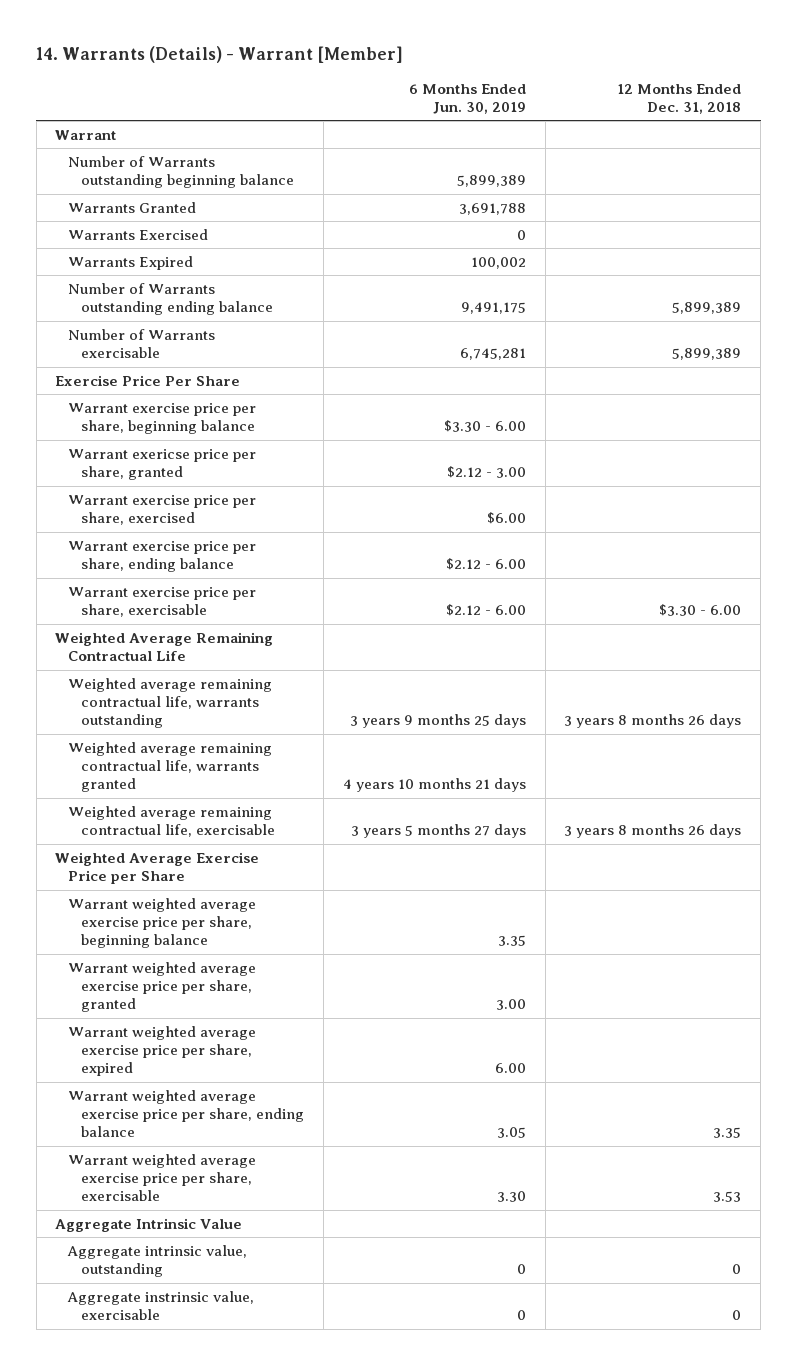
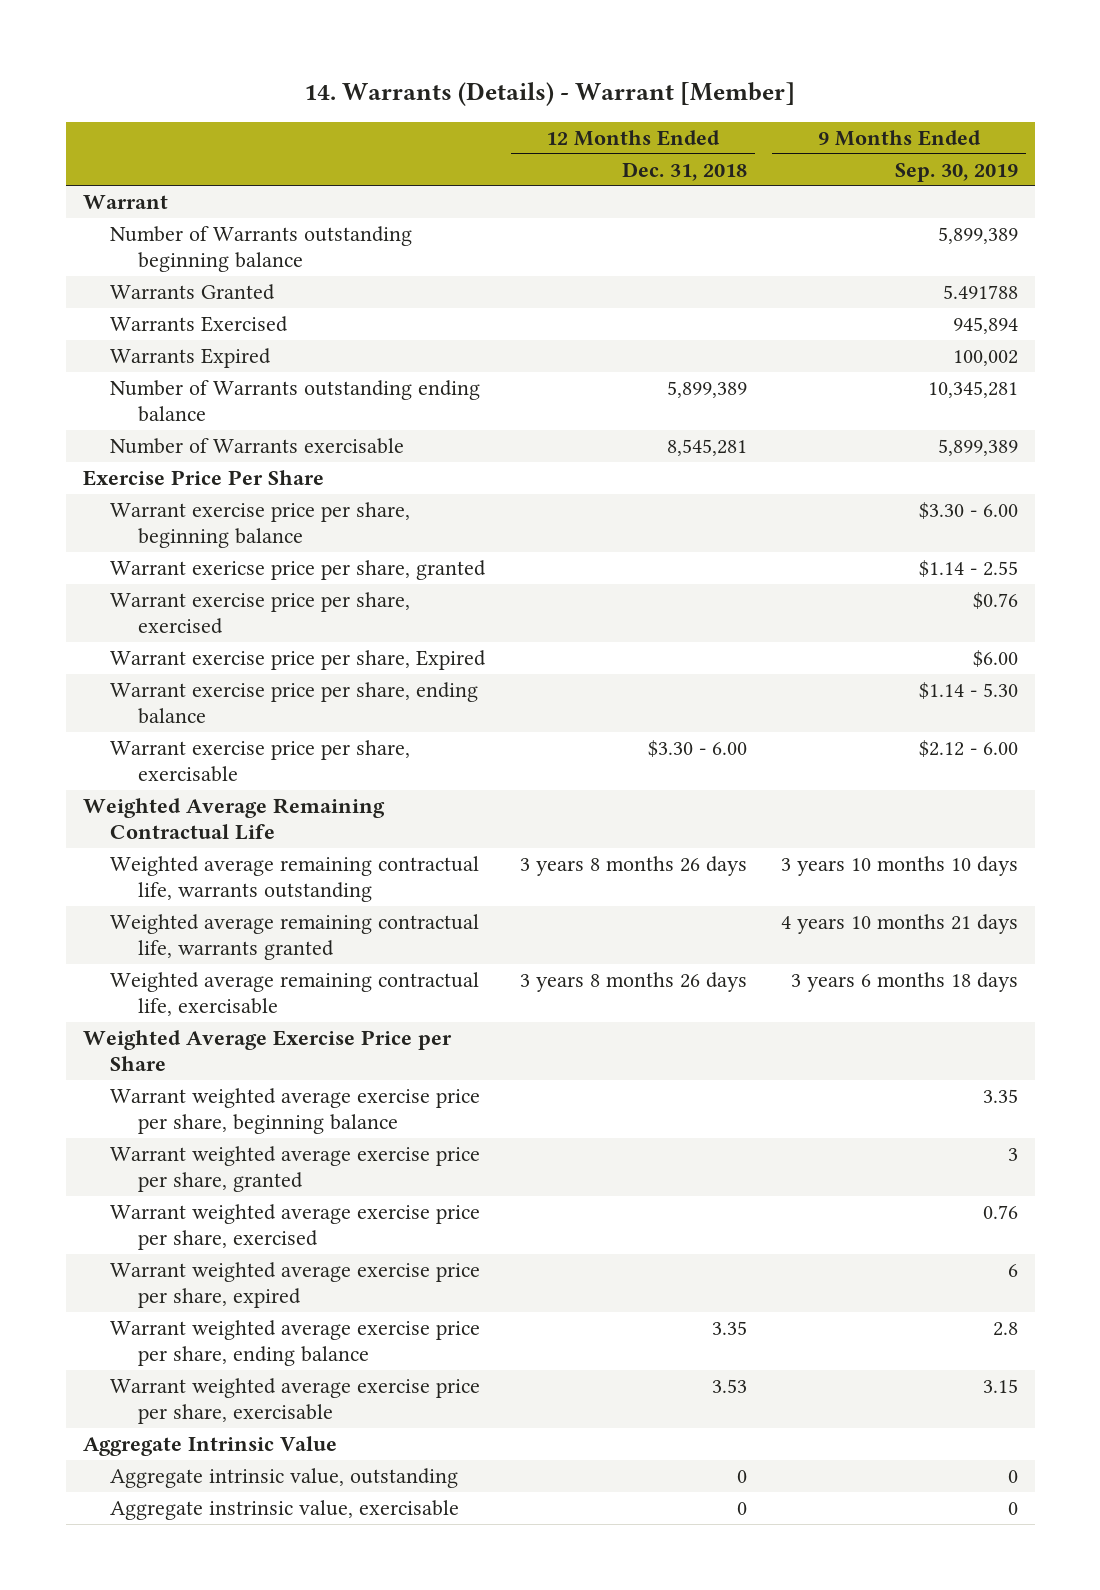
- | 6 Months Ended Jun. 30, 2019 | 12 Months Ended Dec. 31, 2018
+ | 12 Months Ended Dec. 31, 2018 | 9 Months Ended Sep. 30, 2019
- Number of Warrants exercisable | 6,745,281 | 5,899,389
+ Number of Warrants exercisable | 8,545,281 | 5,899,389
+ Warrant exercise price per share, Expired | | $6.00
+ Warrant weighted average exercise price per share, exercised | | 0.76

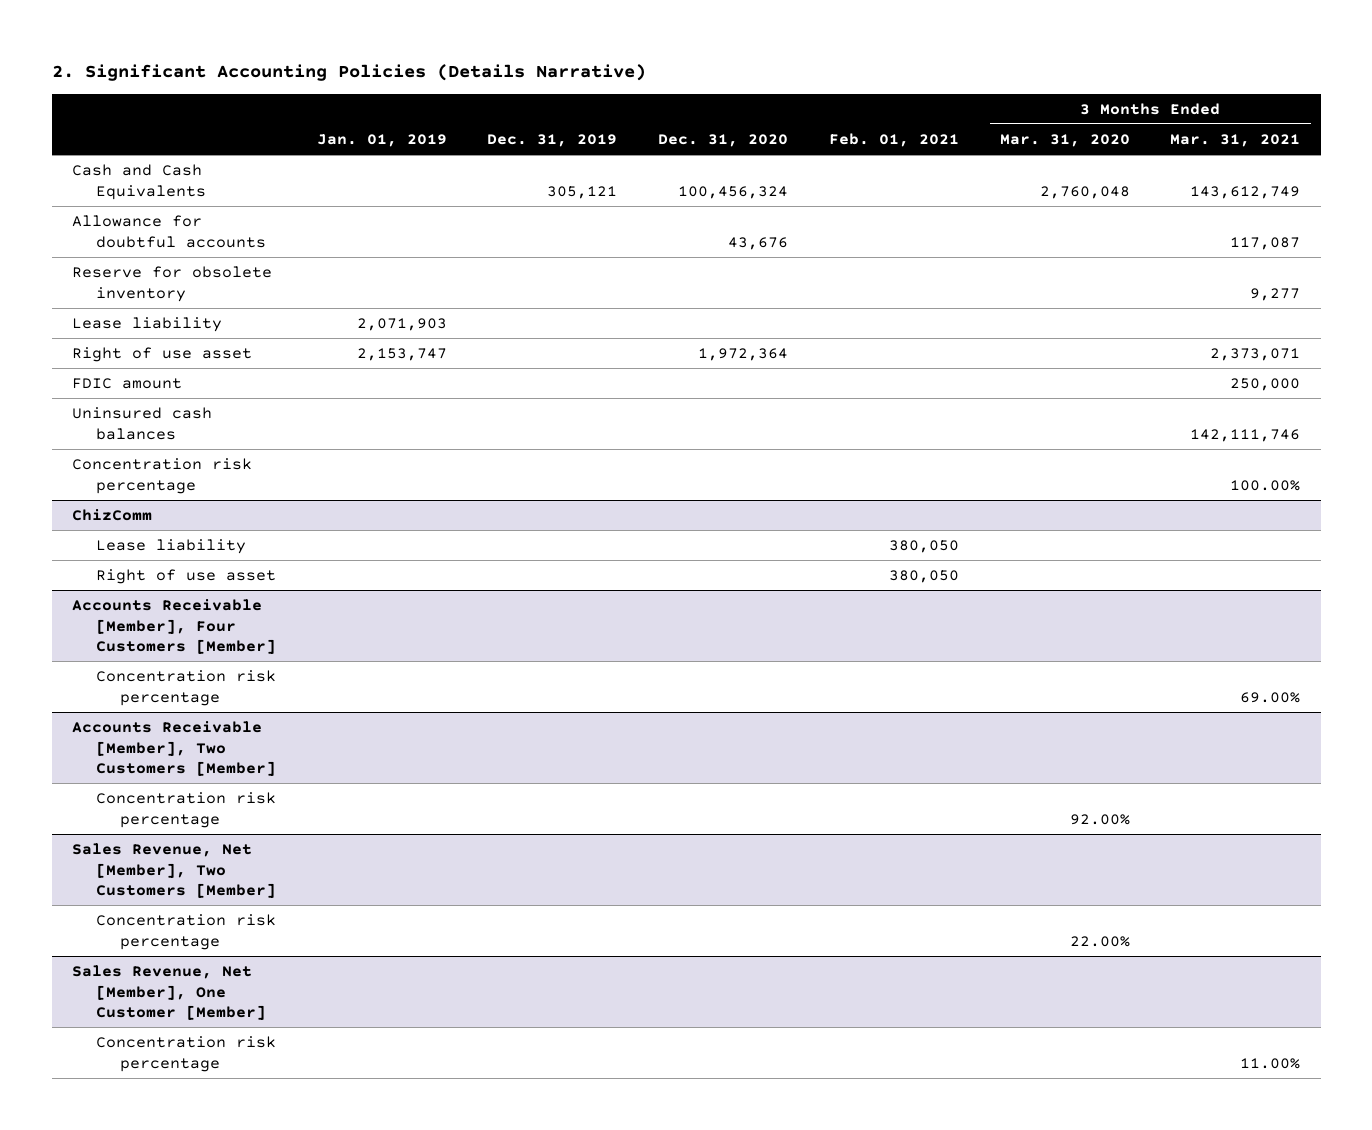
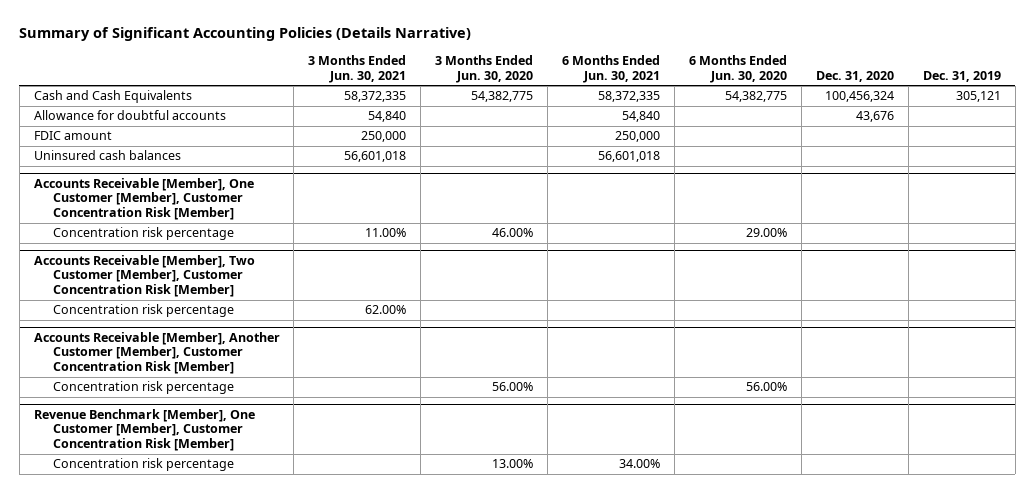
- 2. Significant Accounting Policies (Details Narrative)
+ Summary of Significant Accounting Policies (Details Narrative)
- | Jan. 01, 2019 | Dec. 31, 2019 | Dec. 31, 2020 | Feb. 01, 2021 | 3 Months Ended Mar. 31, 2020 | 3 Months Ended Mar. 31, 2021
+ | 3 Months Ended Jun. 30, 2021 | 3 Months Ended Jun. 30, 2020 | 6 Months Ended Jun. 30, 2021 | 6 Months Ended Jun. 30, 2020 | Dec. 31, 2020 | Dec. 31, 2019
- Reserve for obsolete inventory | | | | | | 9,277
- Lease liability | 2,071,903 | | | | |
- Right of use asset | 2,153,747 | | 1,972,364 | | | 2,373,071
- Concentration risk percentage | | | | | | 100.00%
- ChizComm
- Lease liability | | | | 380,050 | |
- Right of use asset | | | | 380,050 | |
- Accounts Receivable [Member], Four Customers [Member]
- Concentration risk percentage | | | | | | 69.00%
- Accounts Receivable [Member], Two Customers [Member]
+ Accounts Receivable [Member], One Customer [Member], Customer Concentration Risk [Member]
+ Concentration risk percentage | 11.00% | 46.00% | | 29.00% | |
+ Accounts Receivable [Member], Two Customer [Member], Customer Concentration Risk [Member]
- Sales Revenue, Net [Member], Two Customers [Member]
- Concentration risk percentage | | | | | 22.00% |
- Sales Revenue, Net [Member], One Customer [Member]
- Concentration risk percentage | | | | | | 11.00%
+ Accounts Receivable [Member], Another Customer [Member], Customer Concentration Risk [Member]
+ Concentration risk percentage | | 56.00% | | 56.00% | |
+ Revenue Benchmark [Member], One Customer [Member], Customer Concentration Risk [Member]
+ Concentration risk percentage | | 13.00% | 34.00% | | |

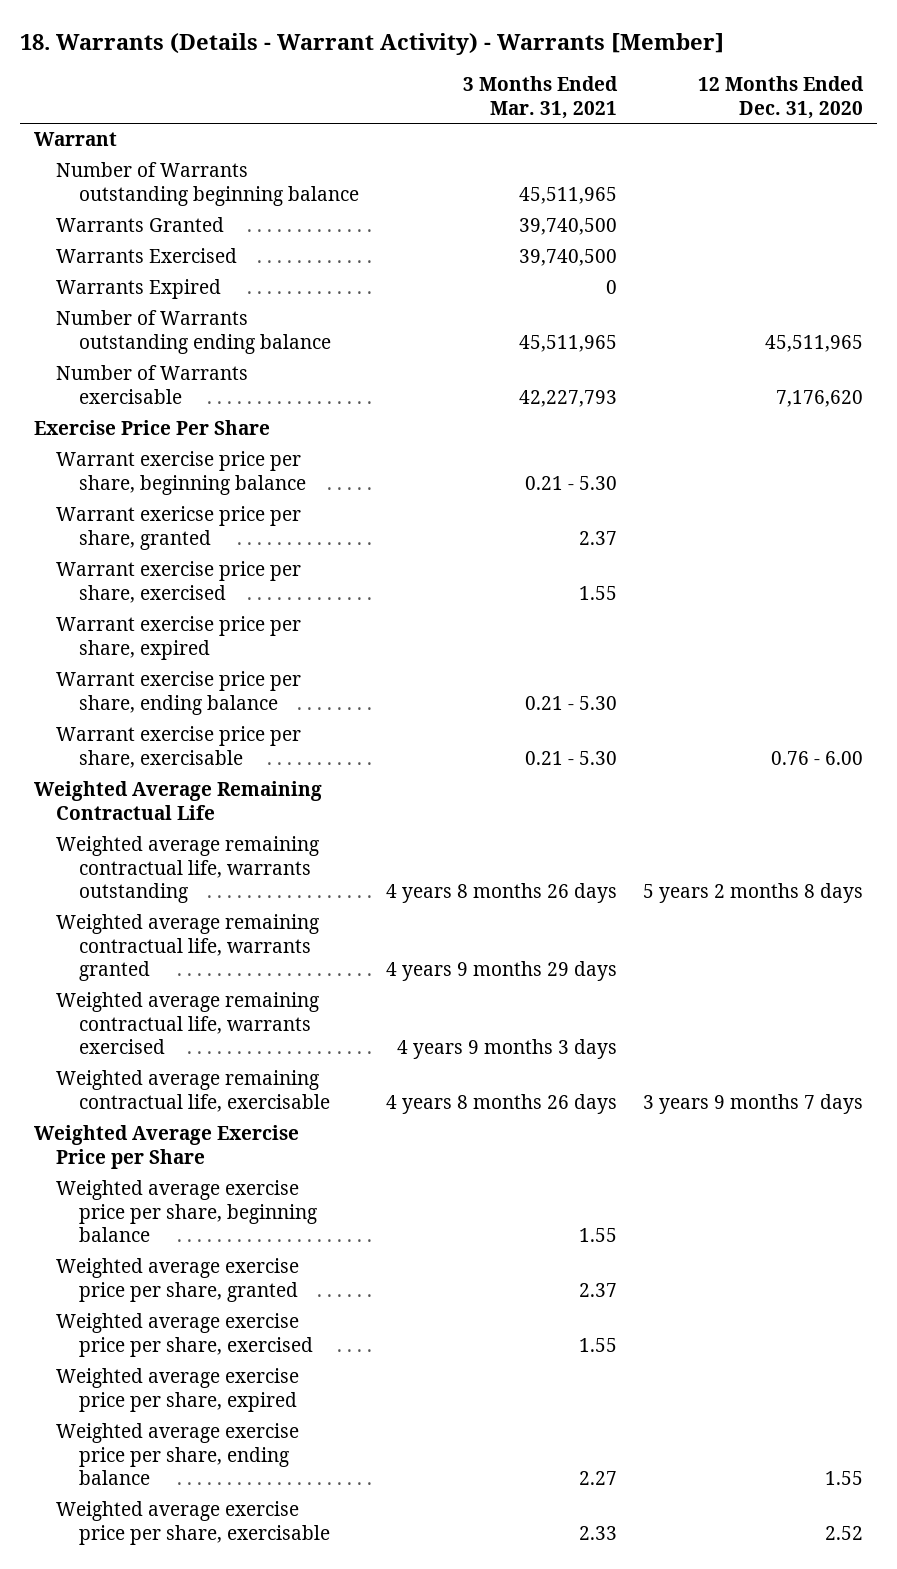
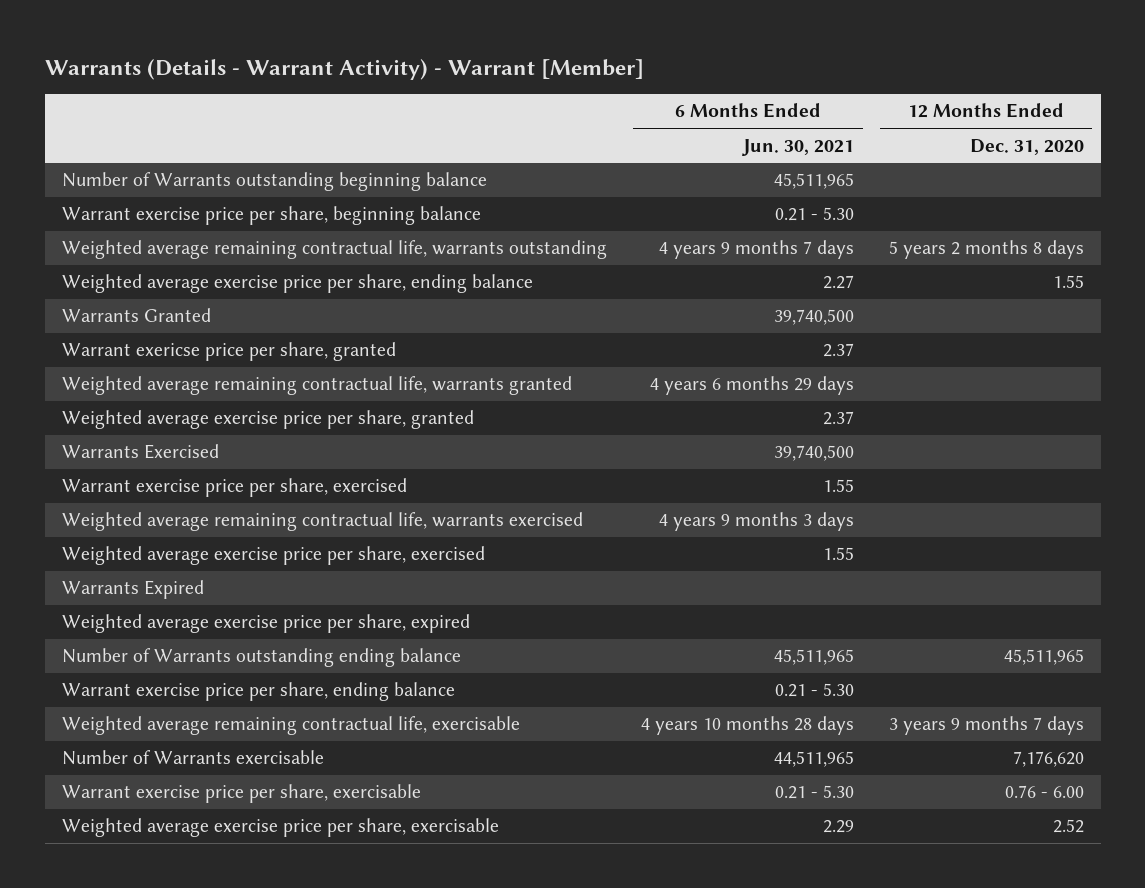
- 18. Warrants (Details - Warrant Activity) - Warrants [Member]
+ Warrants (Details - Warrant Activity) - Warrant [Member]
- | 3 Months Ended Mar. 31, 2021 | 12 Months Ended Dec. 31, 2020
+ | 6 Months Ended Jun. 30, 2021 | 12 Months Ended Dec. 31, 2020
- Warrant
- Exercise Price Per Share
- Warrant exercise price per share, expired
- Weighted Average Remaining Contractual Life
moved up: Weighted average exercise price per share, ending balance | 2.27 | 1.55
moved down: Warrants Granted | 39,740,500 |
moved down: Warrant exericse price per share, granted | 2.37 |
- Weighted Average Exercise Price per Share
- Weighted average exercise price per share, beginning balance | 1.55 |
moved down: Warrants Exercised | 39,740,500 |
moved down: Warrant exercise price per share, exercised | 1.55 |
moved down: Weighted average remaining contractual life, warrants exercised | 4 years 9 months 3 days |
moved down: Warrants Expired
moved down: Number of Warrants outstanding ending balance | 45,511,965 | 45,511,965
moved down: Warrant exercise price per share, ending balance | 0.21 - 5.30 |
moved down: Weighted average remaining contractual life, exercisable | 4 years 10 months 28 days | 3 years 9 months 7 days
moved down: Number of Warrants exercisable | 44,511,965 | 7,176,620
moved down: Warrant exercise price per share, exercisable | 0.21 - 5.30 | 0.76 - 6.00

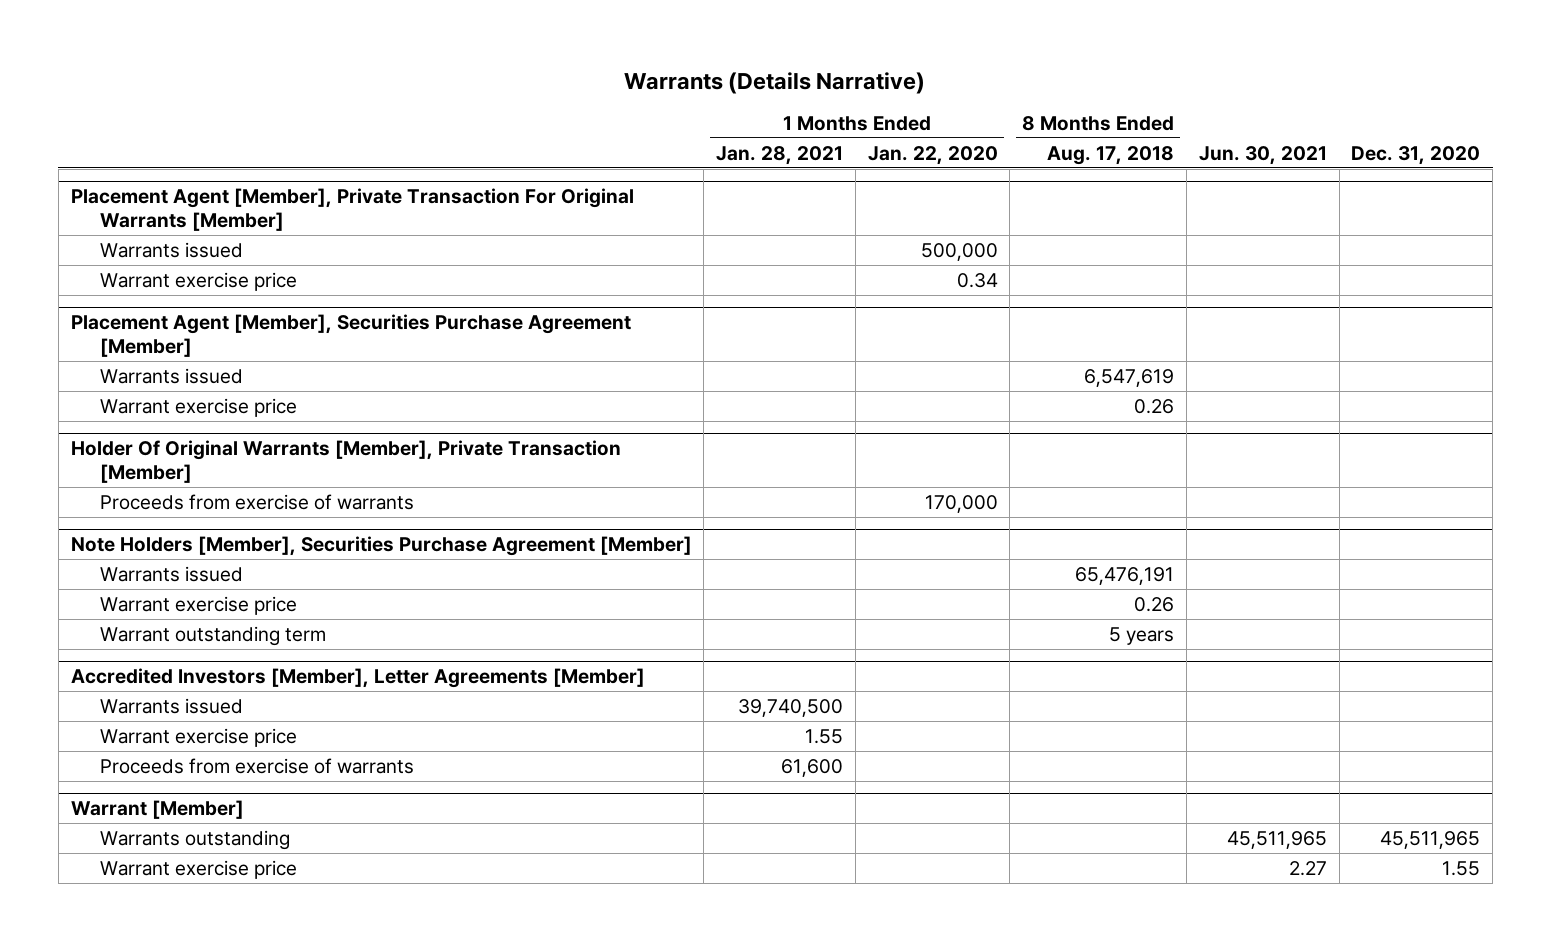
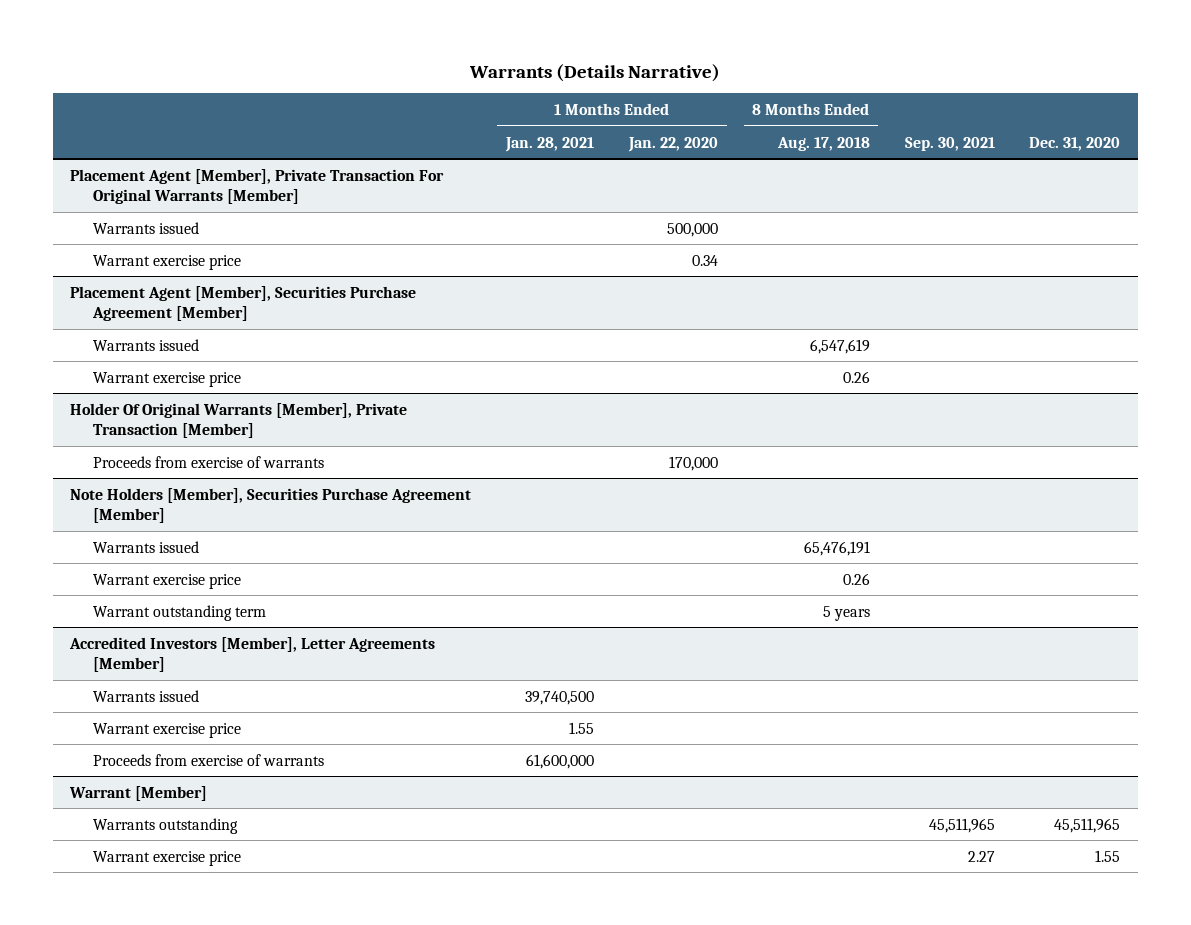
- | 1 Months Ended Jan. 28, 2021 | 1 Months Ended Jan. 22, 2020 | 8 Months Ended Aug. 17, 2018 | Jun. 30, 2021 | Dec. 31, 2020
+ | 1 Months Ended Jan. 28, 2021 | 1 Months Ended Jan. 22, 2020 | 8 Months Ended Aug. 17, 2018 | Sep. 30, 2021 | Dec. 31, 2020
@ Accredited Investors [Member], Letter Agreements [Member]
- Proceeds from exercise of warrants | 61,600 | | | |
+ Proceeds from exercise of warrants | 61,600,000 | | | |

